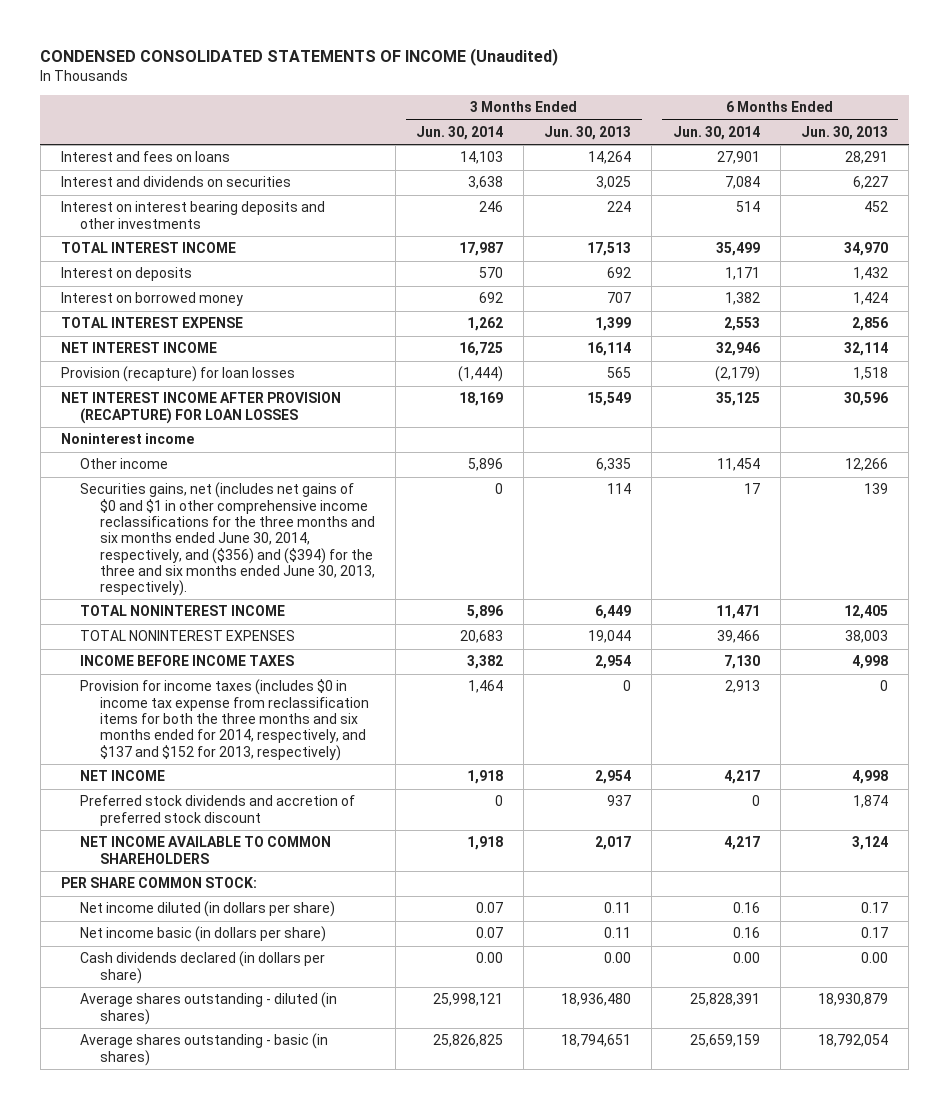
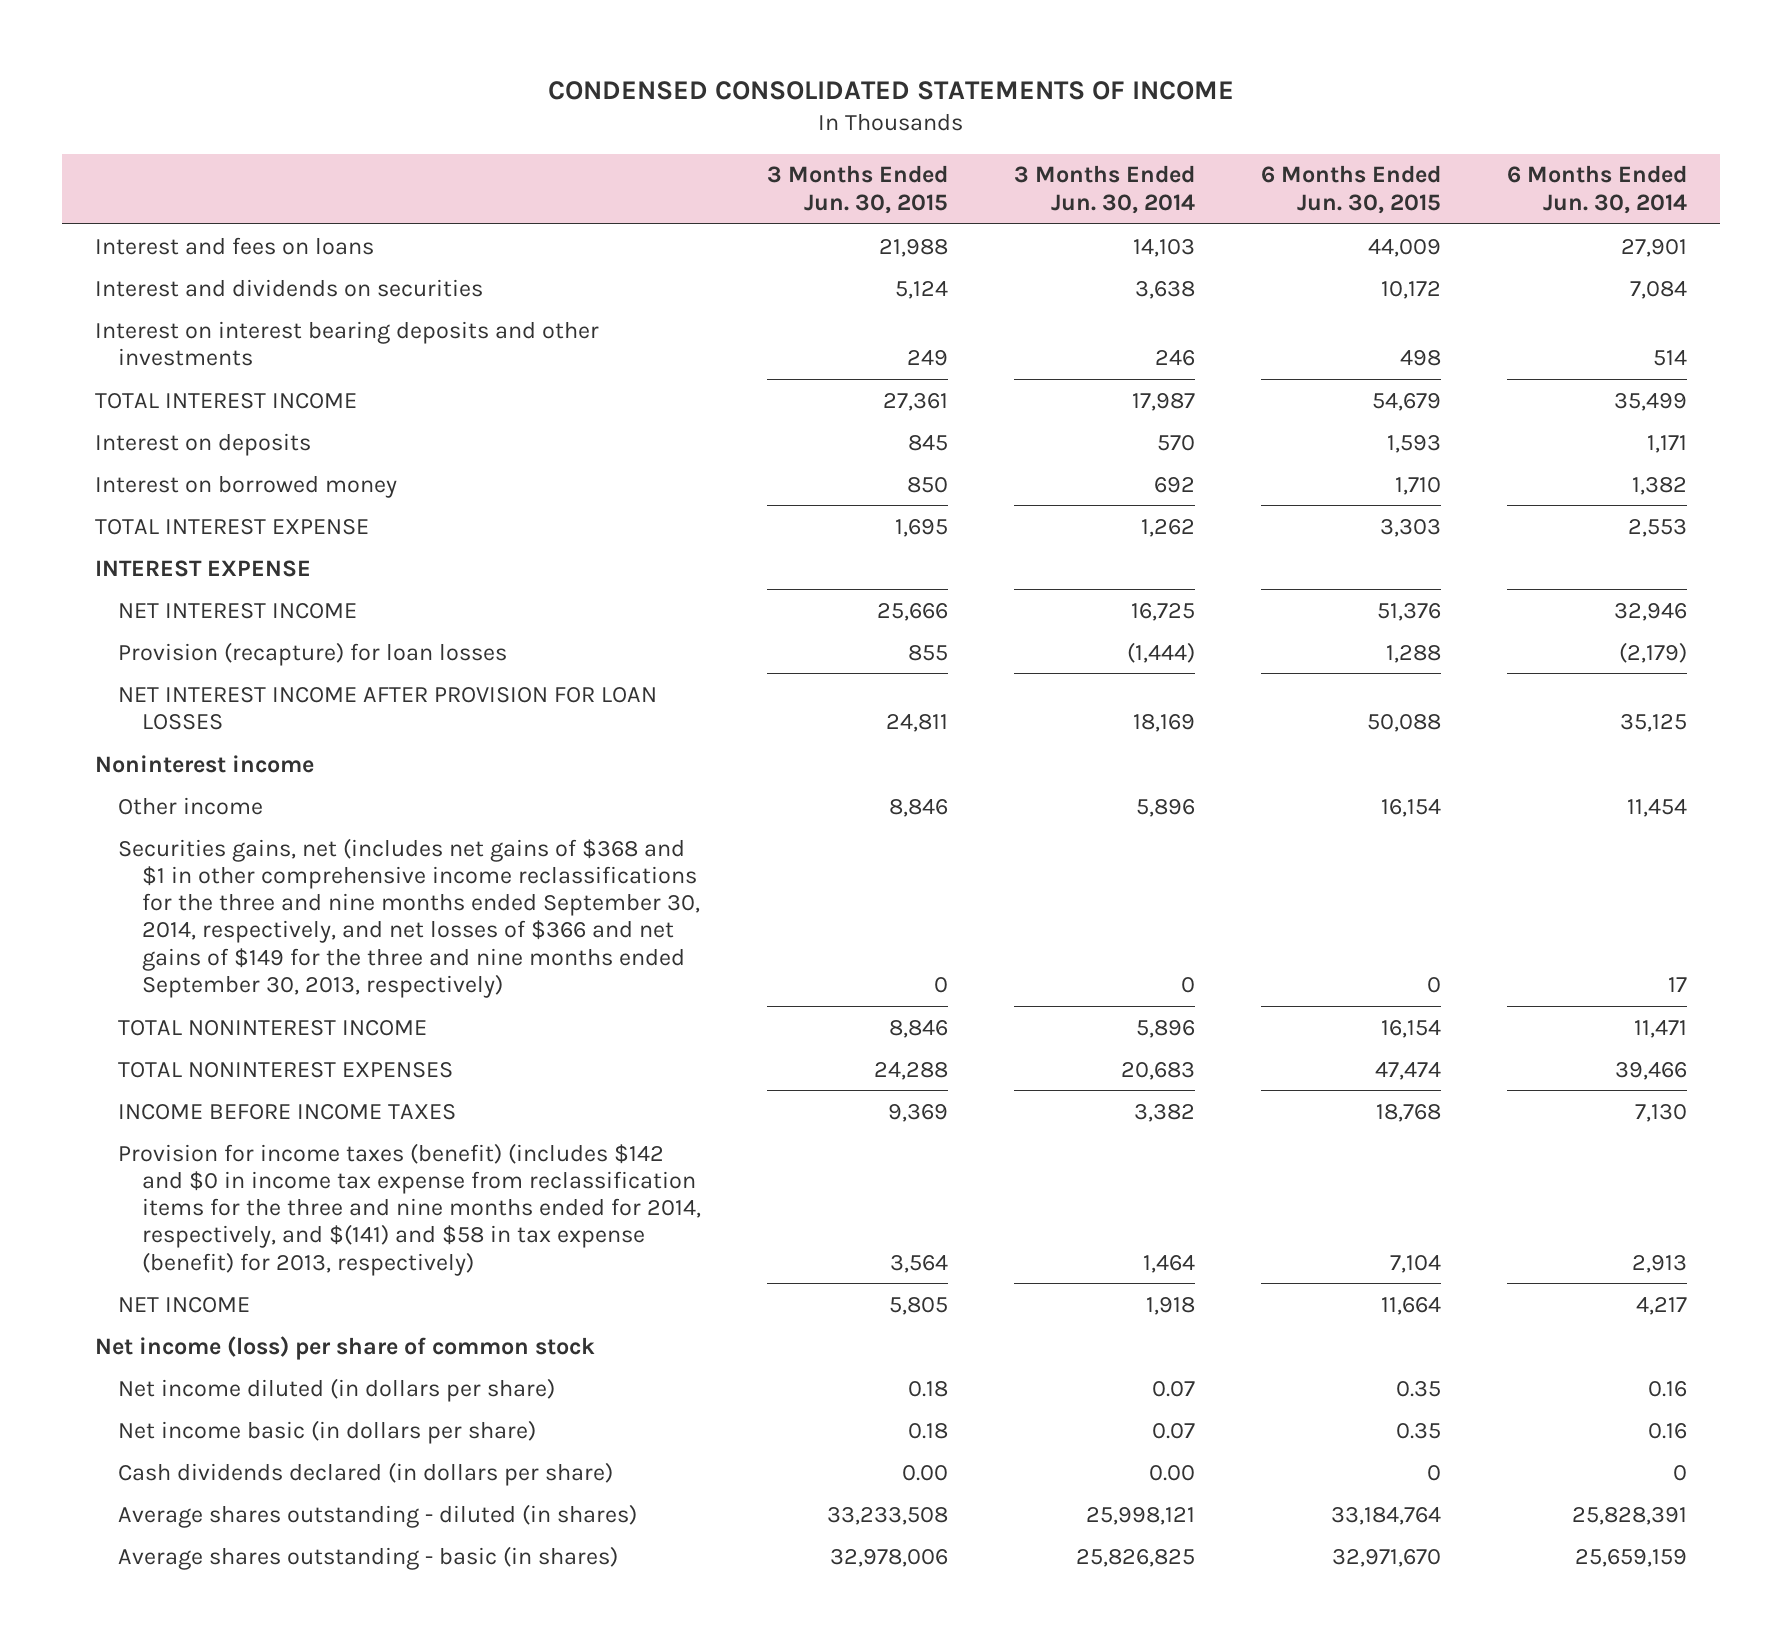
- CONDENSED CONSOLIDATED STATEMENTS OF INCOME (Unaudited)
+ CONDENSED CONSOLIDATED STATEMENTS OF INCOME
- | 3 Months Ended Jun. 30, 2014 | 3 Months Ended Jun. 30, 2013 | 6 Months Ended Jun. 30, 2014 | 6 Months Ended Jun. 30, 2013
+ | 3 Months Ended Jun. 30, 2015 | 3 Months Ended Jun. 30, 2014 | 6 Months Ended Jun. 30, 2015 | 6 Months Ended Jun. 30, 2014
+ INTEREST EXPENSE
- NET INTEREST INCOME AFTER PROVISION (RECAPTURE) FOR LOAN LOSSES | 18,169 | 15,549 | 35,125 | 30,596
+ NET INTEREST INCOME AFTER PROVISION FOR LOAN LOSSES | 24,811 | 18,169 | 50,088 | 35,125
- Securities gains, net (includes net gains of $0 and $1 in other comprehensive income reclassifications for the three months and six months ended June 30, 2014, respectively, and ($356) and ($394) for the three and six months ended June 30, 2013, respectively). | 0 | 114 | 17 | 139
+ Securities gains, net (includes net gains of $368 and $1 in other comprehensive income reclassifications for the three and nine months ended September 30, 2014, respectively, and net losses of $366 and net gains of $149 for the three and nine months ended September 30, 2013, respectively) | 0 | 0 | 0 | 17
- Provision for income taxes (includes $0 in income tax expense from reclassification items for both the three months and six months ended for 2014, respectively, and $137 and $152 for 2013, respectively) | 1,464 | 0 | 2,913 | 0
+ Provision for income taxes (benefit) (includes $142 and $0 in income tax expense from reclassification items for the three and nine months ended for 2014, respectively, and $(141) and $58 in tax expense (benefit) for 2013, respectively) | 3,564 | 1,464 | 7,104 | 2,913
- Preferred stock dividends and accretion of preferred stock discount | 0 | 937 | 0 | 1,874
- NET INCOME AVAILABLE TO COMMON SHAREHOLDERS | 1,918 | 2,017 | 4,217 | 3,124
- PER SHARE COMMON STOCK:
+ Net income (loss) per share of common stock
- Cash dividends declared (in dollars per share) | 0.00 | 0.00 | 0.00 | 0.00
+ Cash dividends declared (in dollars per share) | 0.00 | 0.00 | 0 | 0

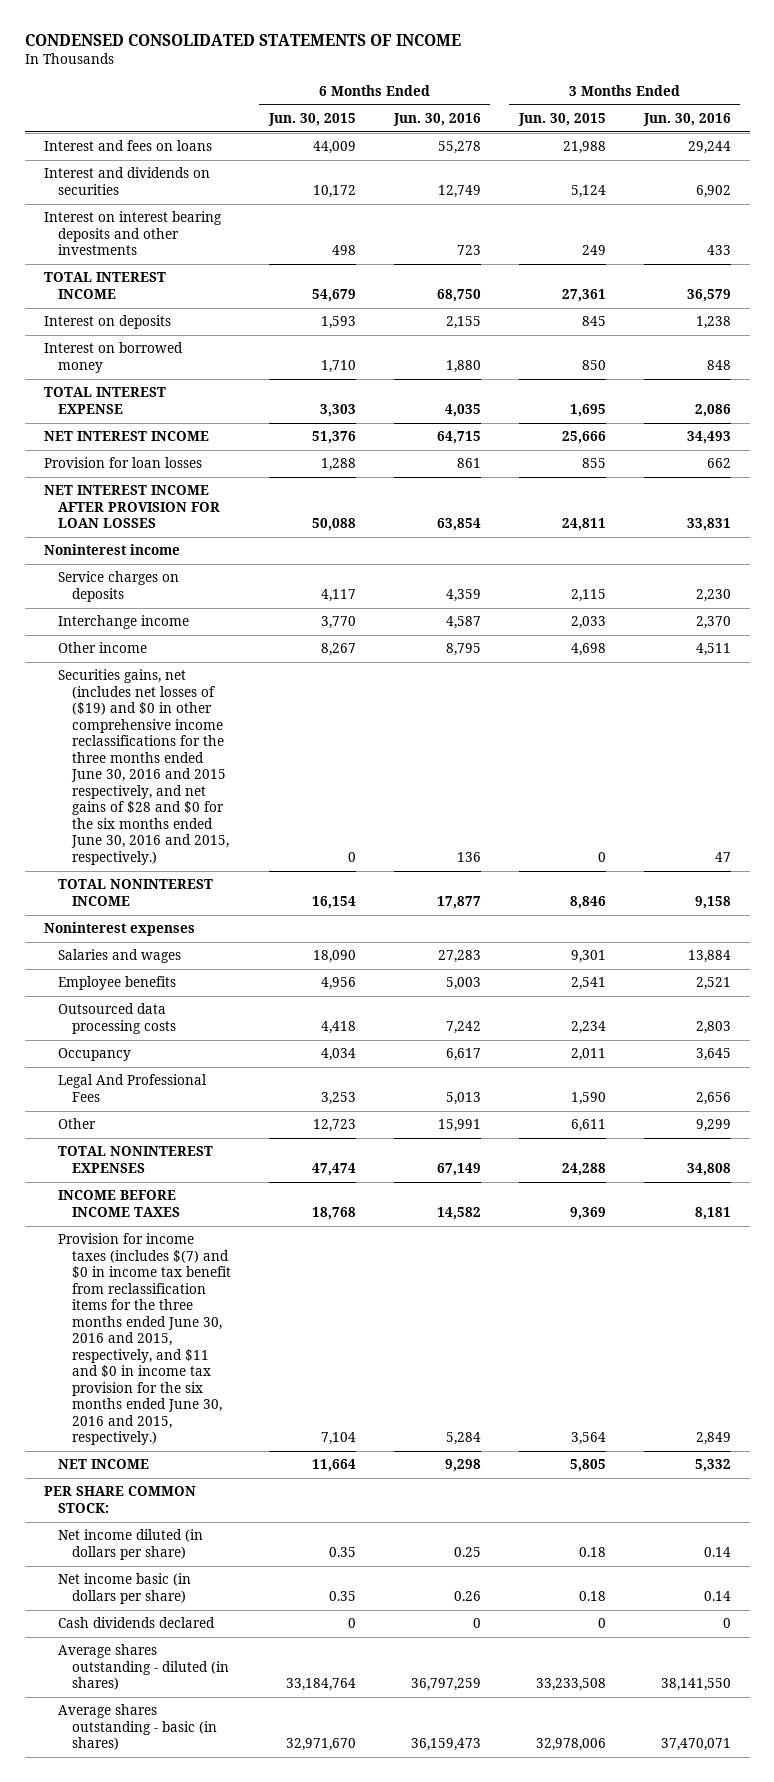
- | 3 Months Ended Jun. 30, 2015 | 3 Months Ended Jun. 30, 2014 | 6 Months Ended Jun. 30, 2015 | 6 Months Ended Jun. 30, 2014
+ | 6 Months Ended Jun. 30, 2015 | 6 Months Ended Jun. 30, 2016 | 3 Months Ended Jun. 30, 2015 | 3 Months Ended Jun. 30, 2016
- INTEREST EXPENSE
- Provision (recapture) for loan losses | 855 | (1,444) | 1,288 | (2,179)
+ Provision for loan losses | 1,288 | 861 | 855 | 662
- Other income | 8,846 | 5,896 | 16,154 | 11,454
- Securities gains, net (includes net gains of $368 and $1 in other comprehensive income reclassifications for the three and nine months ended September 30, 2014, respectively, and net losses of $366 and net gains of $149 for the three and nine months ended September 30, 2013, respectively) | 0 | 0 | 0 | 17
+ Service charges on deposits | 4,117 | 4,359 | 2,115 | 2,230
+ Interchange income | 3,770 | 4,587 | 2,033 | 2,370
+ Other income | 8,267 | 8,795 | 4,698 | 4,511
+ Securities gains, net (includes net losses of ($19) and $0 in other comprehensive income reclassifications for the three months ended June 30, 2016 and 2015 respectively, and net gains of $28 and $0 for the six months ended June 30, 2016 and 2015, respectively.) | 0 | 136 | 0 | 47
+ Noninterest expenses
+ Salaries and wages | 18,090 | 27,283 | 9,301 | 13,884
+ Employee benefits | 4,956 | 5,003 | 2,541 | 2,521
+ Outsourced data processing costs | 4,418 | 7,242 | 2,234 | 2,803
+ Occupancy | 4,034 | 6,617 | 2,011 | 3,645
+ Legal And Professional Fees | 3,253 | 5,013 | 1,590 | 2,656
+ Other | 12,723 | 15,991 | 6,611 | 9,299
- Provision for income taxes (benefit) (includes $142 and $0 in income tax expense from reclassification items for the three and nine months ended for 2014, respectively, and $(141) and $58 in tax expense (benefit) for 2013, respectively) | 3,564 | 1,464 | 7,104 | 2,913
+ Provision for income taxes (includes $(7) and $0 in income tax benefit from reclassification items for the three months ended June 30, 2016 and 2015, respectively, and $11 and $0 in income tax provision for the six months ended June 30, 2016 and 2015, respectively.) | 7,104 | 5,284 | 3,564 | 2,849
- Net income (loss) per share of common stock
+ PER SHARE COMMON STOCK:
- Cash dividends declared (in dollars per share) | 0.00 | 0.00 | 0 | 0
+ Cash dividends declared | 0 | 0 | 0 | 0

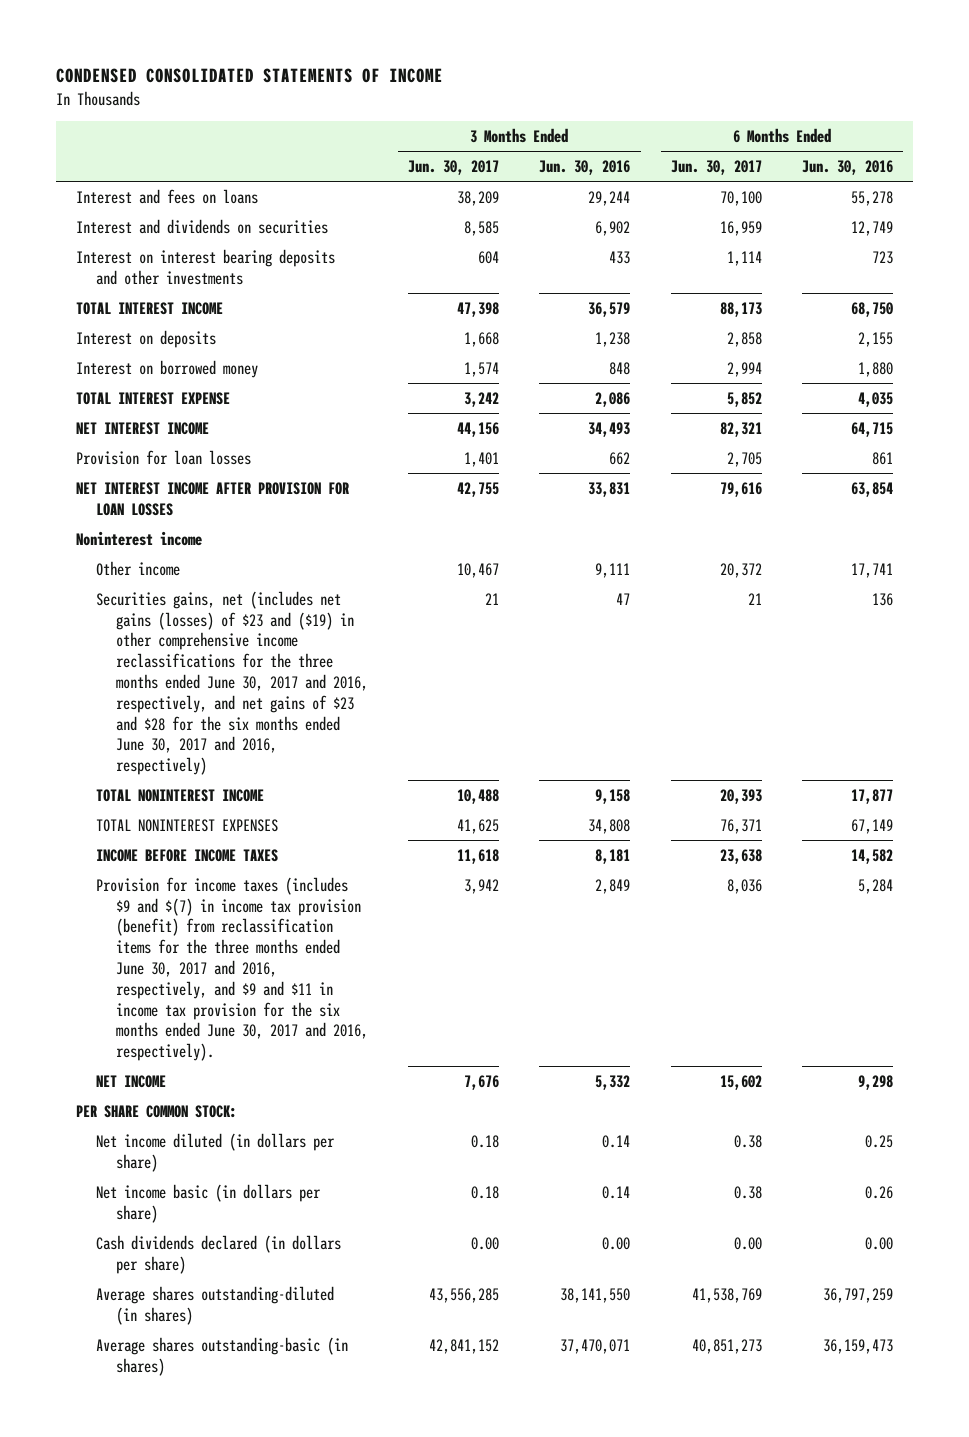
- | 6 Months Ended Jun. 30, 2015 | 6 Months Ended Jun. 30, 2016 | 3 Months Ended Jun. 30, 2015 | 3 Months Ended Jun. 30, 2016
+ | 3 Months Ended Jun. 30, 2017 | 3 Months Ended Jun. 30, 2016 | 6 Months Ended Jun. 30, 2017 | 6 Months Ended Jun. 30, 2016
- Service charges on deposits | 4,117 | 4,359 | 2,115 | 2,230
- Interchange income | 3,770 | 4,587 | 2,033 | 2,370
- Other income | 8,267 | 8,795 | 4,698 | 4,511
- Securities gains, net (includes net losses of ($19) and $0 in other comprehensive income reclassifications for the three months ended June 30, 2016 and 2015 respectively, and net gains of $28 and $0 for the six months ended June 30, 2016 and 2015, respectively.) | 0 | 136 | 0 | 47
+ Other income | 10,467 | 9,111 | 20,372 | 17,741
+ Securities gains, net (includes net gains (losses) of $23 and ($19) in other comprehensive income reclassifications for the three months ended June 30, 2017 and 2016, respectively, and net gains of $23 and $28 for the six months ended June 30, 2017 and 2016, respectively) | 21 | 47 | 21 | 136
- Noninterest expenses
- Salaries and wages | 18,090 | 27,283 | 9,301 | 13,884
- Employee benefits | 4,956 | 5,003 | 2,541 | 2,521
- Outsourced data processing costs | 4,418 | 7,242 | 2,234 | 2,803
- Occupancy | 4,034 | 6,617 | 2,011 | 3,645
- Legal And Professional Fees | 3,253 | 5,013 | 1,590 | 2,656
- Other | 12,723 | 15,991 | 6,611 | 9,299
- Provision for income taxes (includes $(7) and $0 in income tax benefit from reclassification items for the three months ended June 30, 2016 and 2015, respectively, and $11 and $0 in income tax provision for the six months ended June 30, 2016 and 2015, respectively.) | 7,104 | 5,284 | 3,564 | 2,849
+ Provision for income taxes (includes $9 and $(7) in income tax provision (benefit) from reclassification items for the three months ended June 30, 2017 and 2016, respectively, and $9 and $11 in income tax provision for the six months ended June 30, 2017 and 2016, respectively). | 3,942 | 2,849 | 8,036 | 5,284
- Cash dividends declared | 0 | 0 | 0 | 0
- Average shares outstanding - diluted (in shares) | 33,184,764 | 36,797,259 | 33,233,508 | 38,141,550
- Average shares outstanding - basic (in shares) | 32,971,670 | 36,159,473 | 32,978,006 | 37,470,071
+ Cash dividends declared (in dollars per share) | 0.00 | 0.00 | 0.00 | 0.00
+ Average shares outstanding-diluted (in shares) | 43,556,285 | 38,141,550 | 41,538,769 | 36,797,259
+ Average shares outstanding-basic (in shares) | 42,841,152 | 37,470,071 | 40,851,273 | 36,159,473

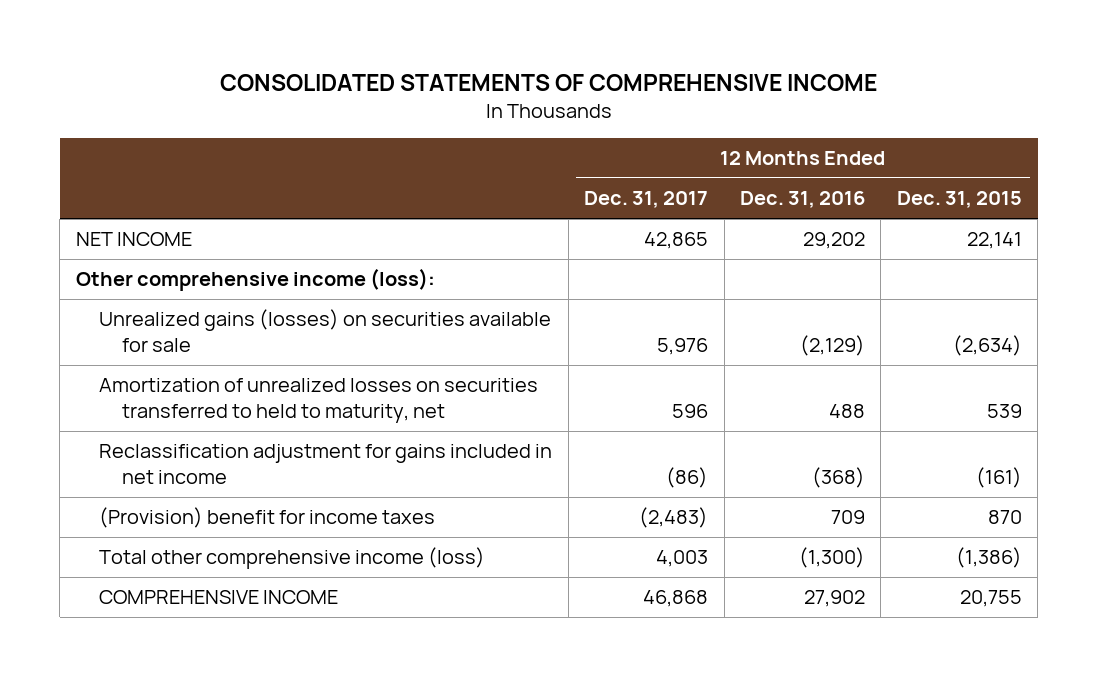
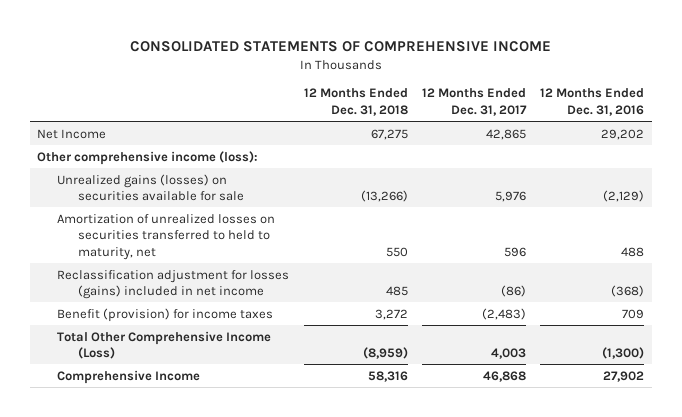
- | 12 Months Ended Dec. 31, 2017 | 12 Months Ended Dec. 31, 2016 | 12 Months Ended Dec. 31, 2015
+ | 12 Months Ended Dec. 31, 2018 | 12 Months Ended Dec. 31, 2017 | 12 Months Ended Dec. 31, 2016
- NET INCOME | 42,865 | 29,202 | 22,141
+ Net Income | 67,275 | 42,865 | 29,202
- Reclassification adjustment for gains included in net income | (86) | (368) | (161)
- (Provision) benefit for income taxes | (2,483) | 709 | 870
- Total other comprehensive income (loss) | 4,003 | (1,300) | (1,386)
- COMPREHENSIVE INCOME | 46,868 | 27,902 | 20,755
+ Reclassification adjustment for losses (gains) included in net income | 485 | (86) | (368)
+ Benefit (provision) for income taxes | 3,272 | (2,483) | 709
+ Total Other Comprehensive Income (Loss) | (8,959) | 4,003 | (1,300)
+ Comprehensive Income | 58,316 | 46,868 | 27,902

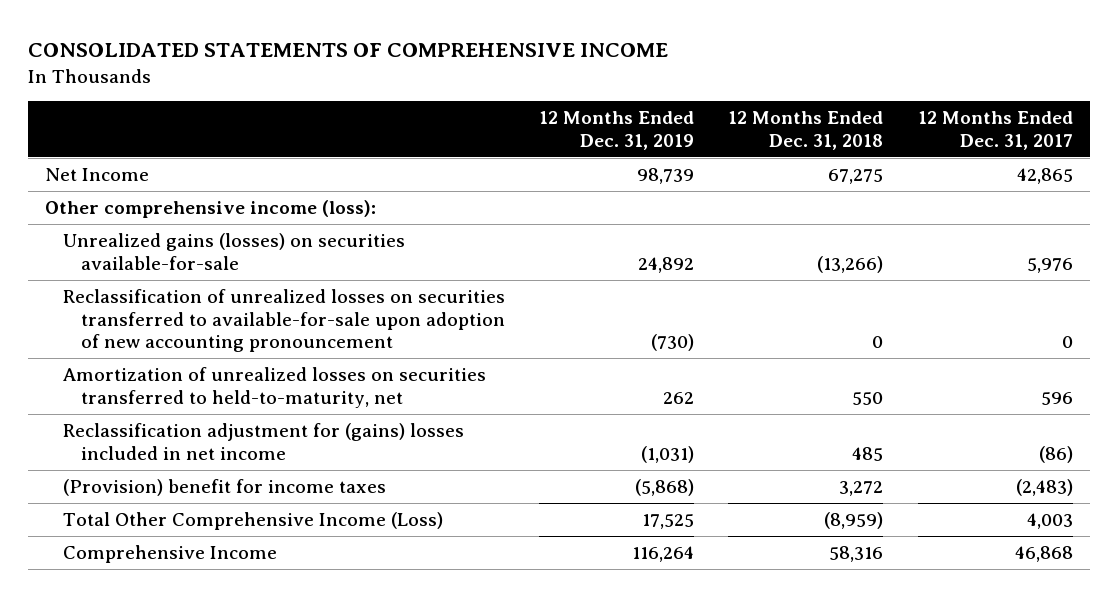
- | 12 Months Ended Dec. 31, 2018 | 12 Months Ended Dec. 31, 2017 | 12 Months Ended Dec. 31, 2016
+ | 12 Months Ended Dec. 31, 2019 | 12 Months Ended Dec. 31, 2018 | 12 Months Ended Dec. 31, 2017
- Unrealized gains (losses) on securities available for sale | (13,266) | 5,976 | (2,129)
- Amortization of unrealized losses on securities transferred to held to maturity, net | 550 | 596 | 488
- Reclassification adjustment for losses (gains) included in net income | 485 | (86) | (368)
- Benefit (provision) for income taxes | 3,272 | (2,483) | 709
+ Unrealized gains (losses) on securities available-for-sale | 24,892 | (13,266) | 5,976
+ Reclassification of unrealized losses on securities transferred to available-for-sale upon adoption of new accounting pronouncement | (730) | 0 | 0
+ Amortization of unrealized losses on securities transferred to held-to-maturity, net | 262 | 550 | 596
+ Reclassification adjustment for (gains) losses included in net income | (1,031) | 485 | (86)
+ (Provision) benefit for income taxes | (5,868) | 3,272 | (2,483)

